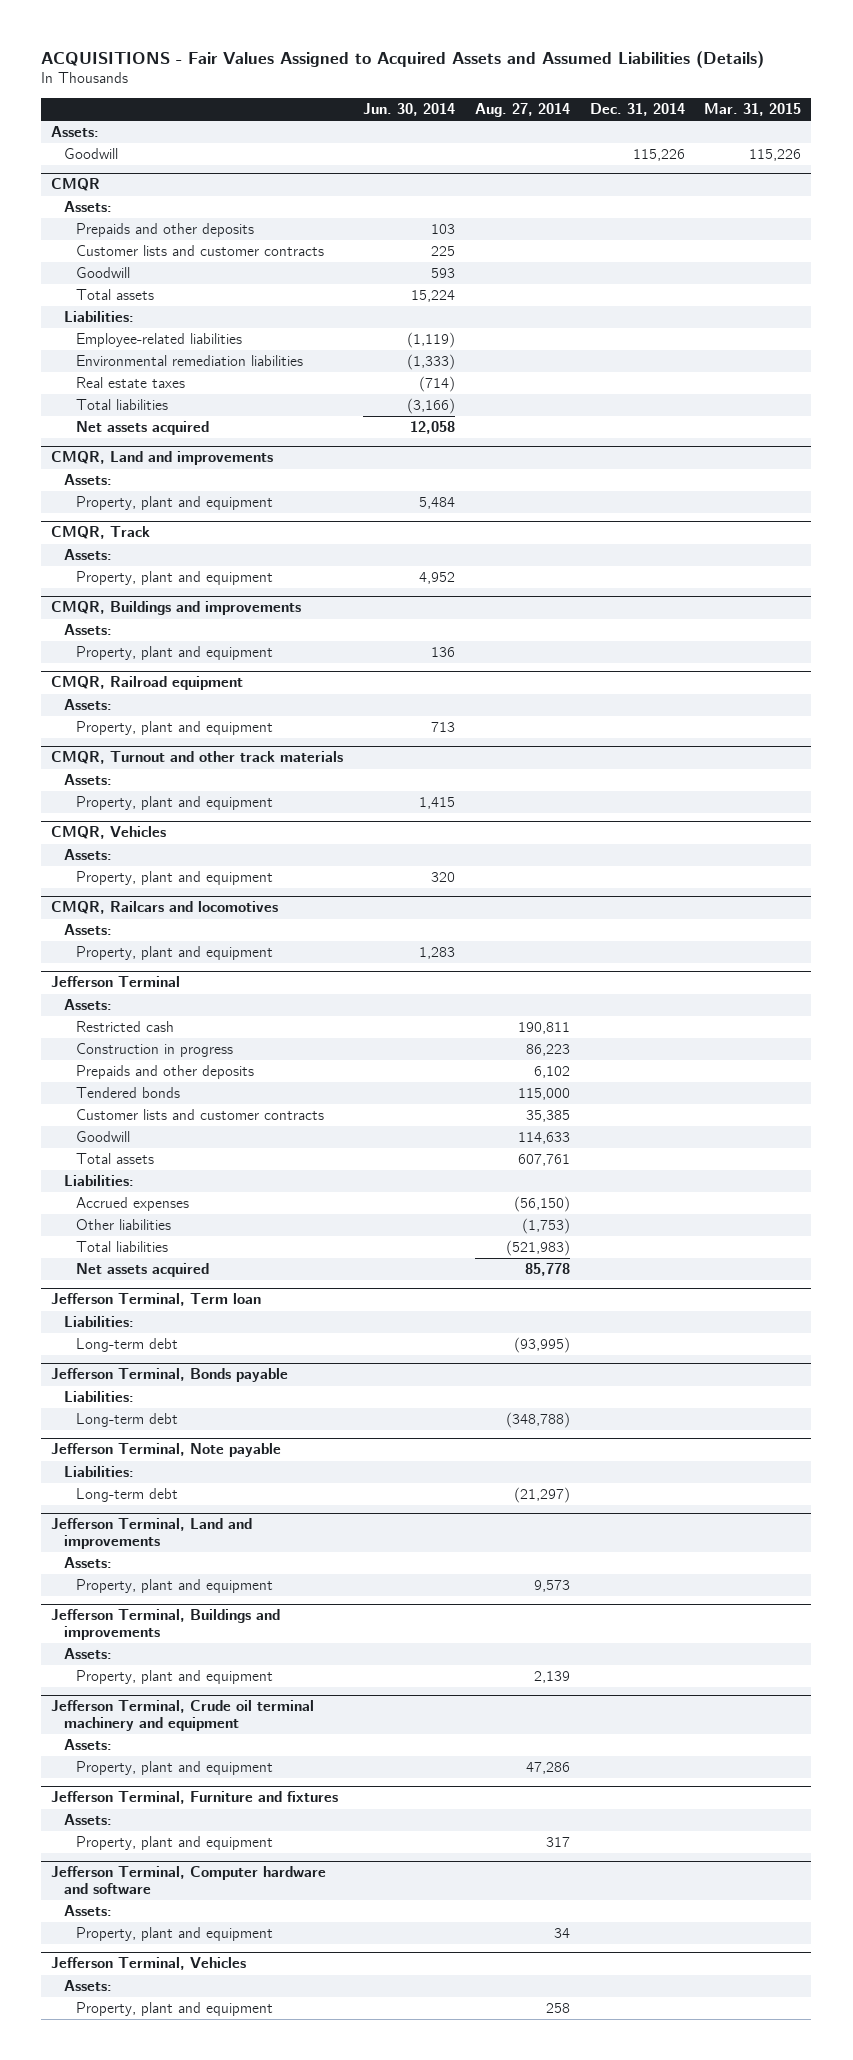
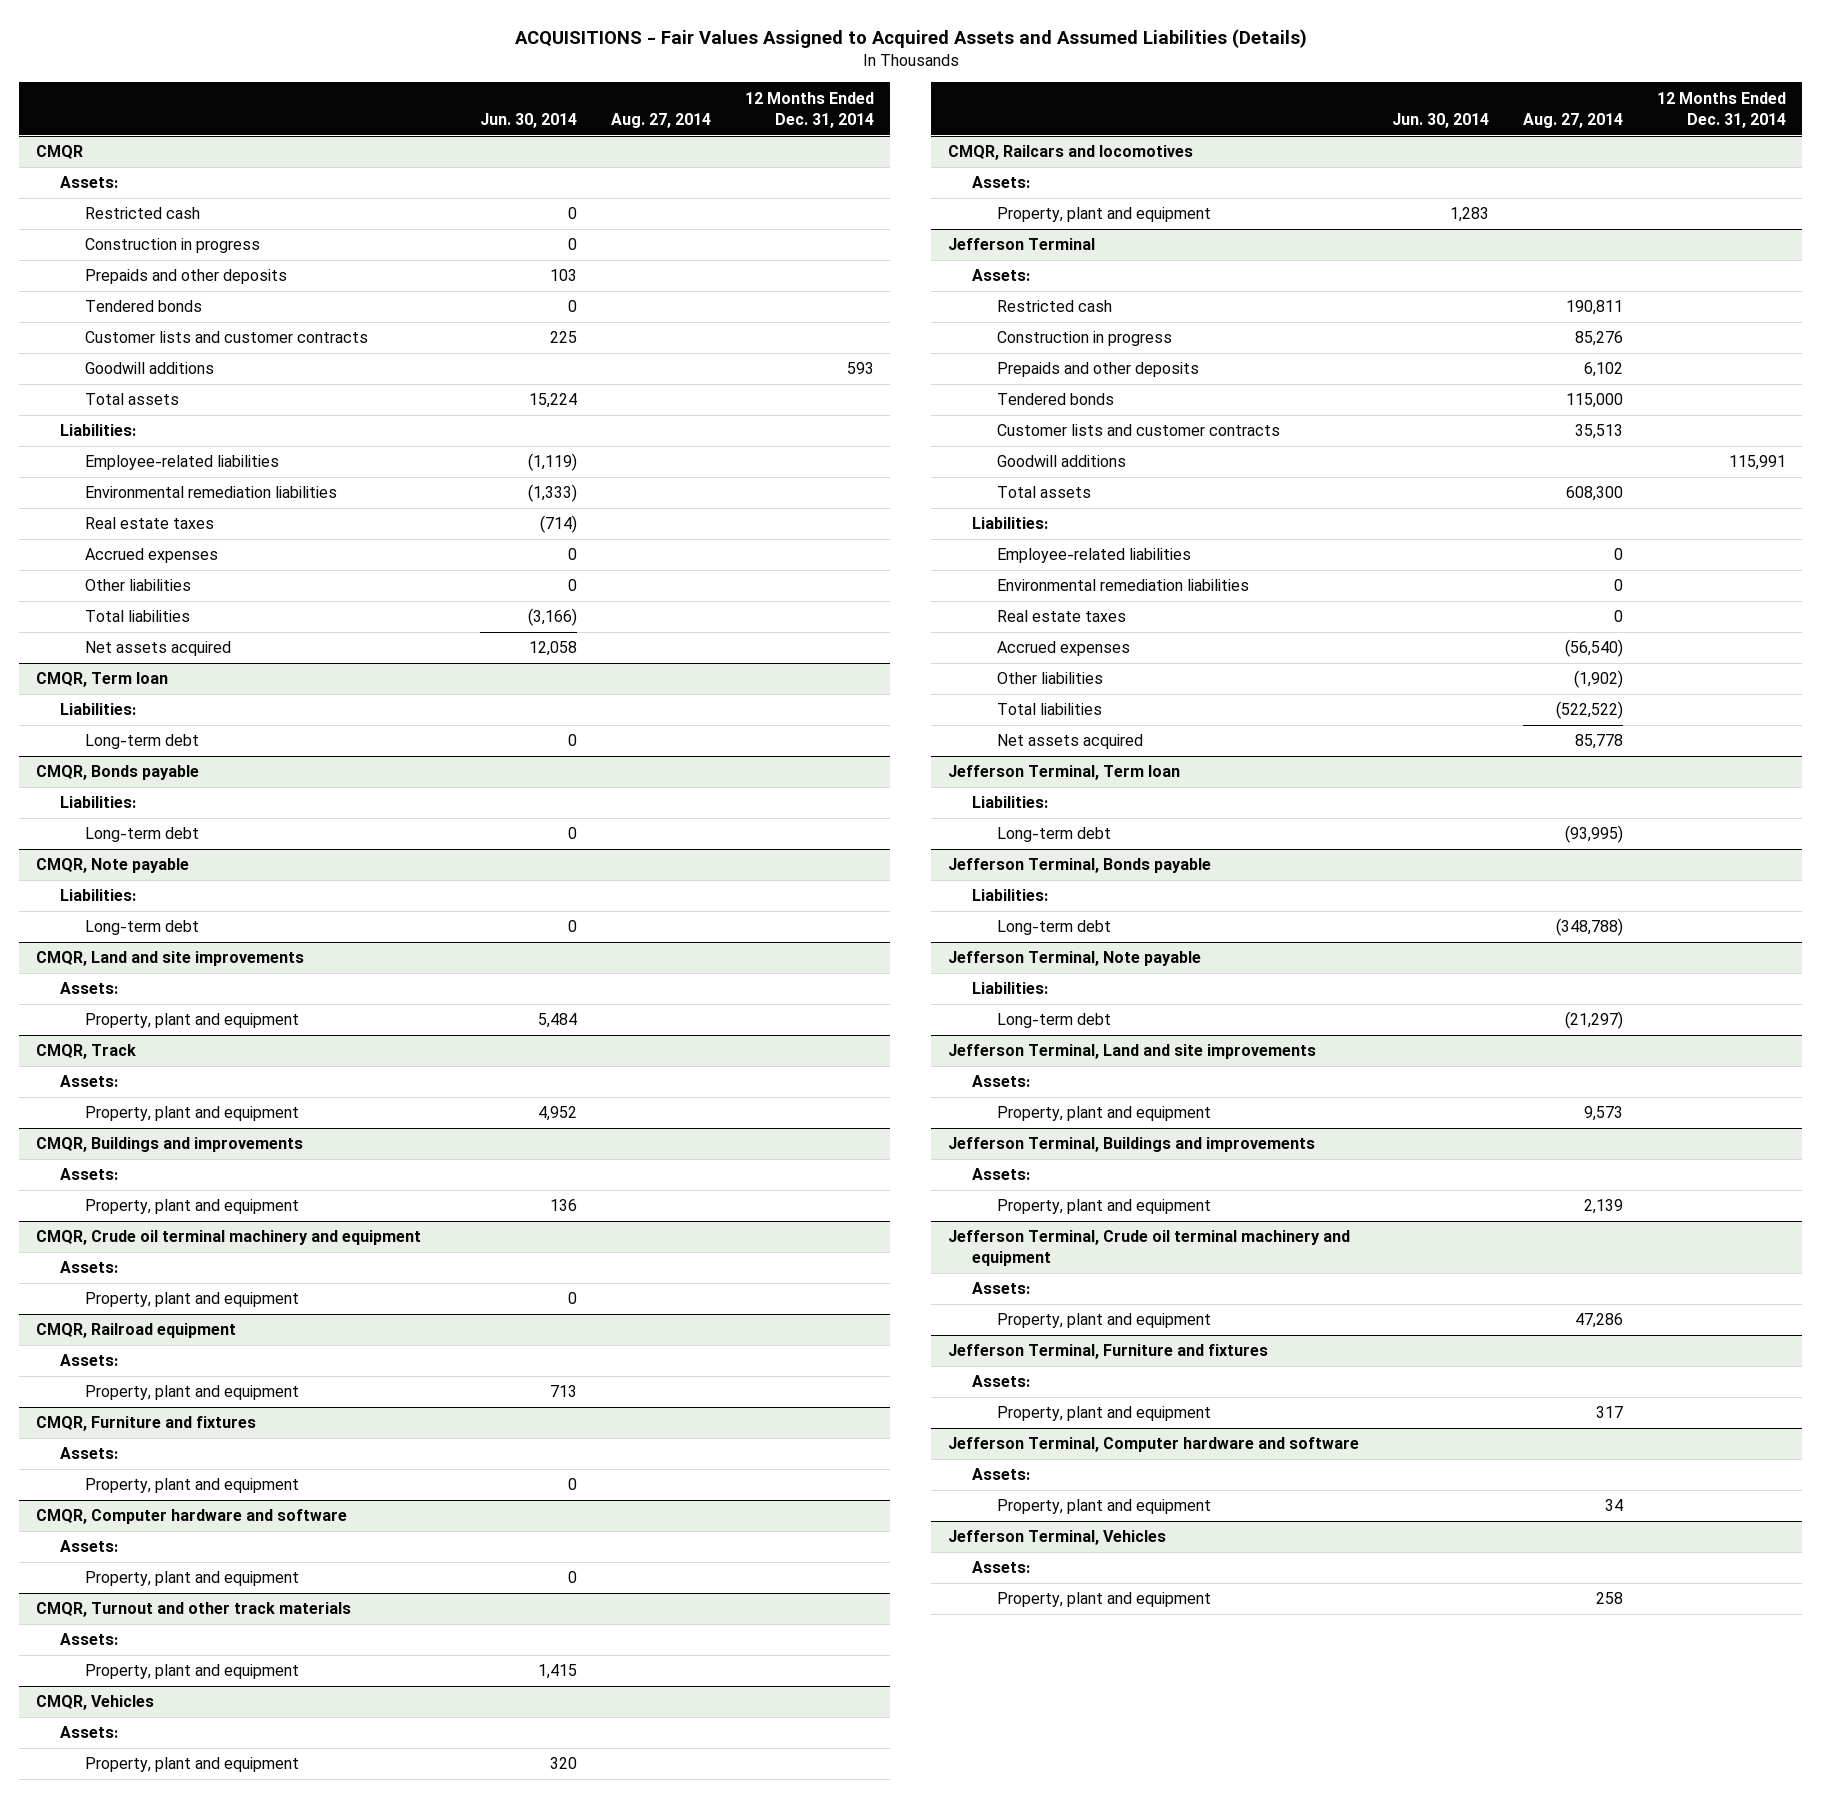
- | Jun. 30, 2014 | Aug. 27, 2014 | Dec. 31, 2014 | Mar. 31, 2015
+ | Jun. 30, 2014 | Aug. 27, 2014 | 12 Months Ended Dec. 31, 2014
- Assets:
- Goodwill | | | 115,226 | 115,226
@ CMQR
+ Restricted cash | 0 | |
+ Construction in progress | 0 | |
+ Tendered bonds | 0 | |
- Goodwill | 593 | | |
+ Goodwill additions | | | 593
+ Accrued expenses | 0 | |
+ Other liabilities | 0 | |
- CMQR, Land and improvements
+ CMQR, Term loan
+ Liabilities:
+ Long-term debt | 0 | |
+ CMQR, Bonds payable
+ Liabilities:
+ Long-term debt | 0 | |
+ CMQR, Note payable
+ Liabilities:
+ Long-term debt | 0 | |
+ CMQR, Land and site improvements
+ CMQR, Crude oil terminal machinery and equipment
+ Assets:
+ Property, plant and equipment | 0 | |
+ CMQR, Furniture and fixtures
+ Assets:
+ Property, plant and equipment | 0 | |
+ CMQR, Computer hardware and software
+ Assets:
+ Property, plant and equipment | 0 | |
@ Jefferson Terminal
- Construction in progress | | 86,223 | |
+ Construction in progress | | 85,276 |
- Customer lists and customer contracts | | 35,385 | |
- Goodwill | | 114,633 | |
- Total assets | | 607,761 | |
+ Customer lists and customer contracts | | 35,513 |
+ Goodwill additions | | | 115,991
+ Total assets | | 608,300 |
- Accrued expenses | | (56,150) | |
- Other liabilities | | (1,753) | |
- Total liabilities | | (521,983) | |
+ Employee-related liabilities | | 0 |
+ Environmental remediation liabilities | | 0 |
+ Real estate taxes | | 0 |
+ Accrued expenses | | (56,540) |
+ Other liabilities | | (1,902) |
+ Total liabilities | | (522,522) |
- Jefferson Terminal, Land and improvements
+ Jefferson Terminal, Land and site improvements

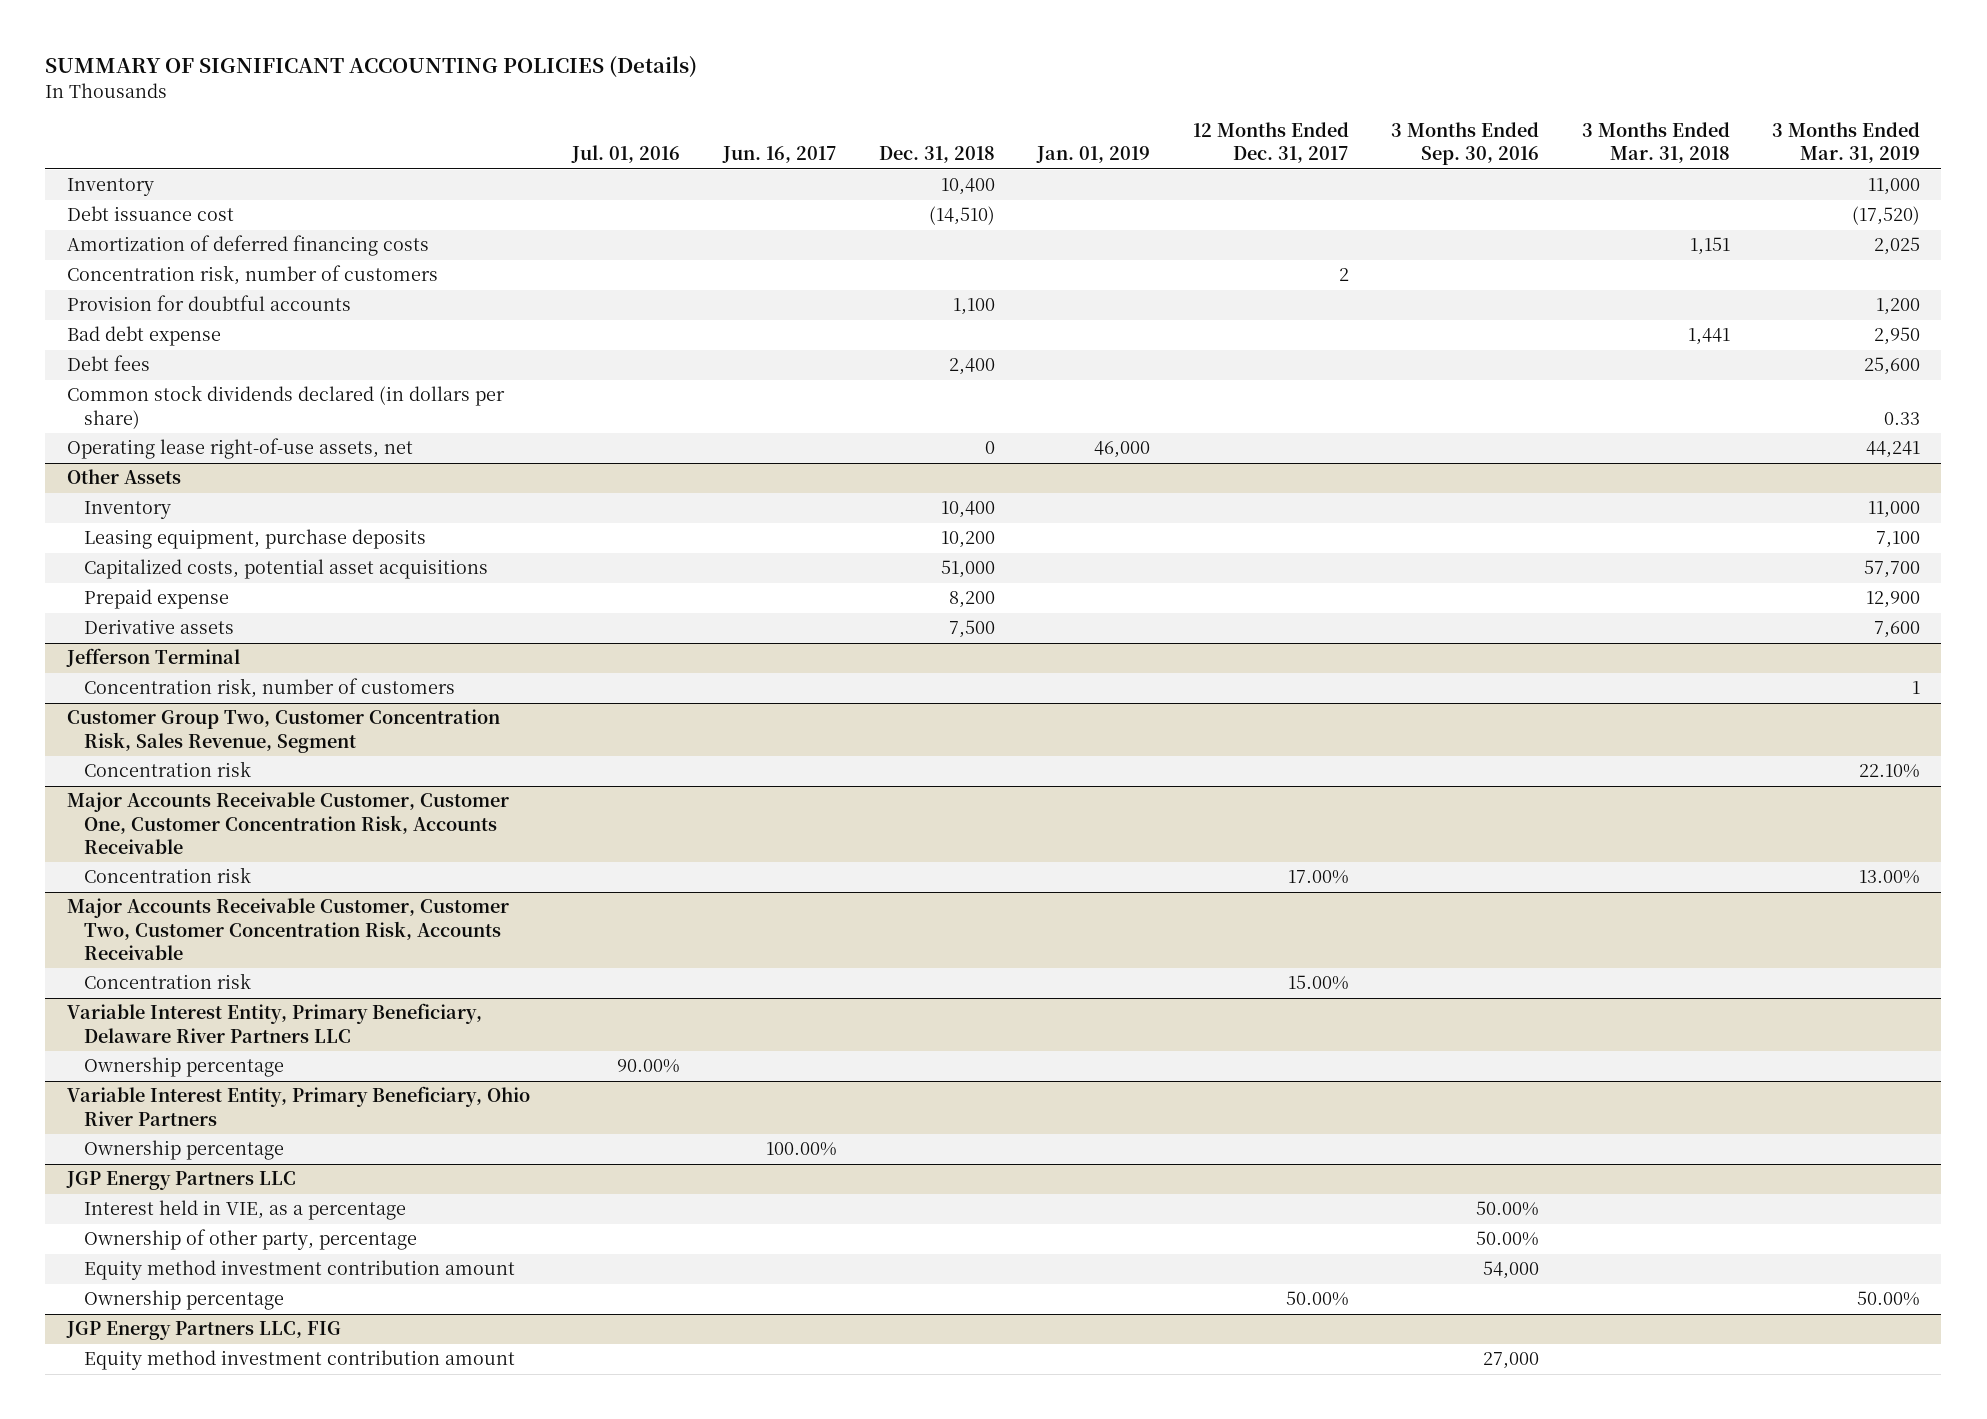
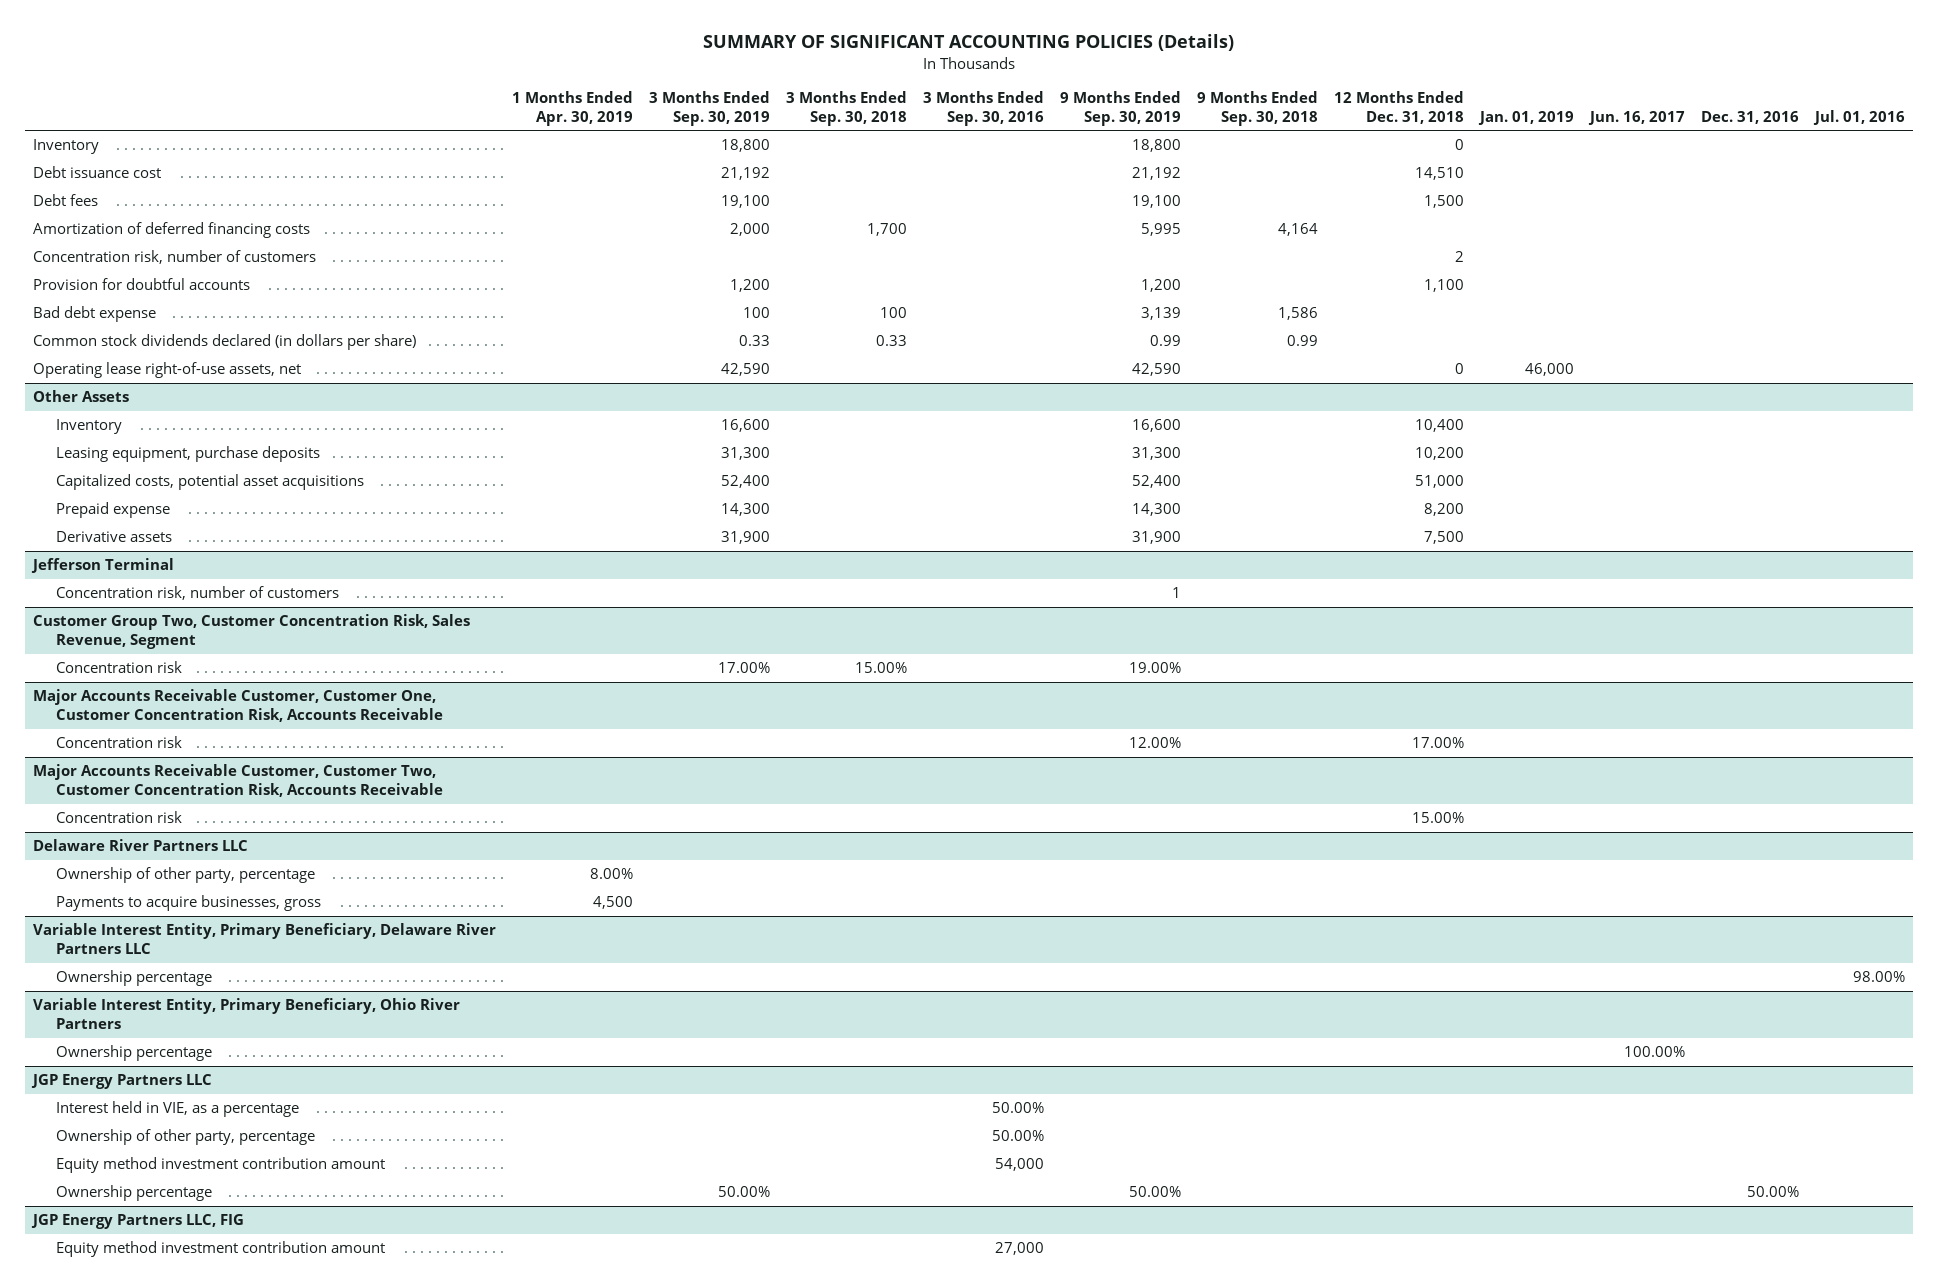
- | Jul. 01, 2016 | Jun. 16, 2017 | Dec. 31, 2018 | Jan. 01, 2019 | 12 Months Ended Dec. 31, 2017 | 3 Months Ended Sep. 30, 2016 | 3 Months Ended Mar. 31, 2018 | 3 Months Ended Mar. 31, 2019
+ | 1 Months Ended Apr. 30, 2019 | 3 Months Ended Sep. 30, 2019 | 3 Months Ended Sep. 30, 2018 | 3 Months Ended Sep. 30, 2016 | 9 Months Ended Sep. 30, 2019 | 9 Months Ended Sep. 30, 2018 | 12 Months Ended Dec. 31, 2018 | Jan. 01, 2019 | Jun. 16, 2017 | Dec. 31, 2016 | Jul. 01, 2016
moved up: Debt fees | | 19,100 | | | 19,100 | | 1,500 | | | |
+ Delaware River Partners LLC
+ Ownership of other party, percentage | 8.00% | | | | | | | | | |
+ Payments to acquire businesses, gross | 4,500 | | | | | | | | | |
@ Variable Interest Entity, Primary Beneficiary, Delaware River Partners LLC
- Ownership percentage | 90.00% | | | | | | |
+ Ownership percentage | | | | | | | | | | | 98.00%

